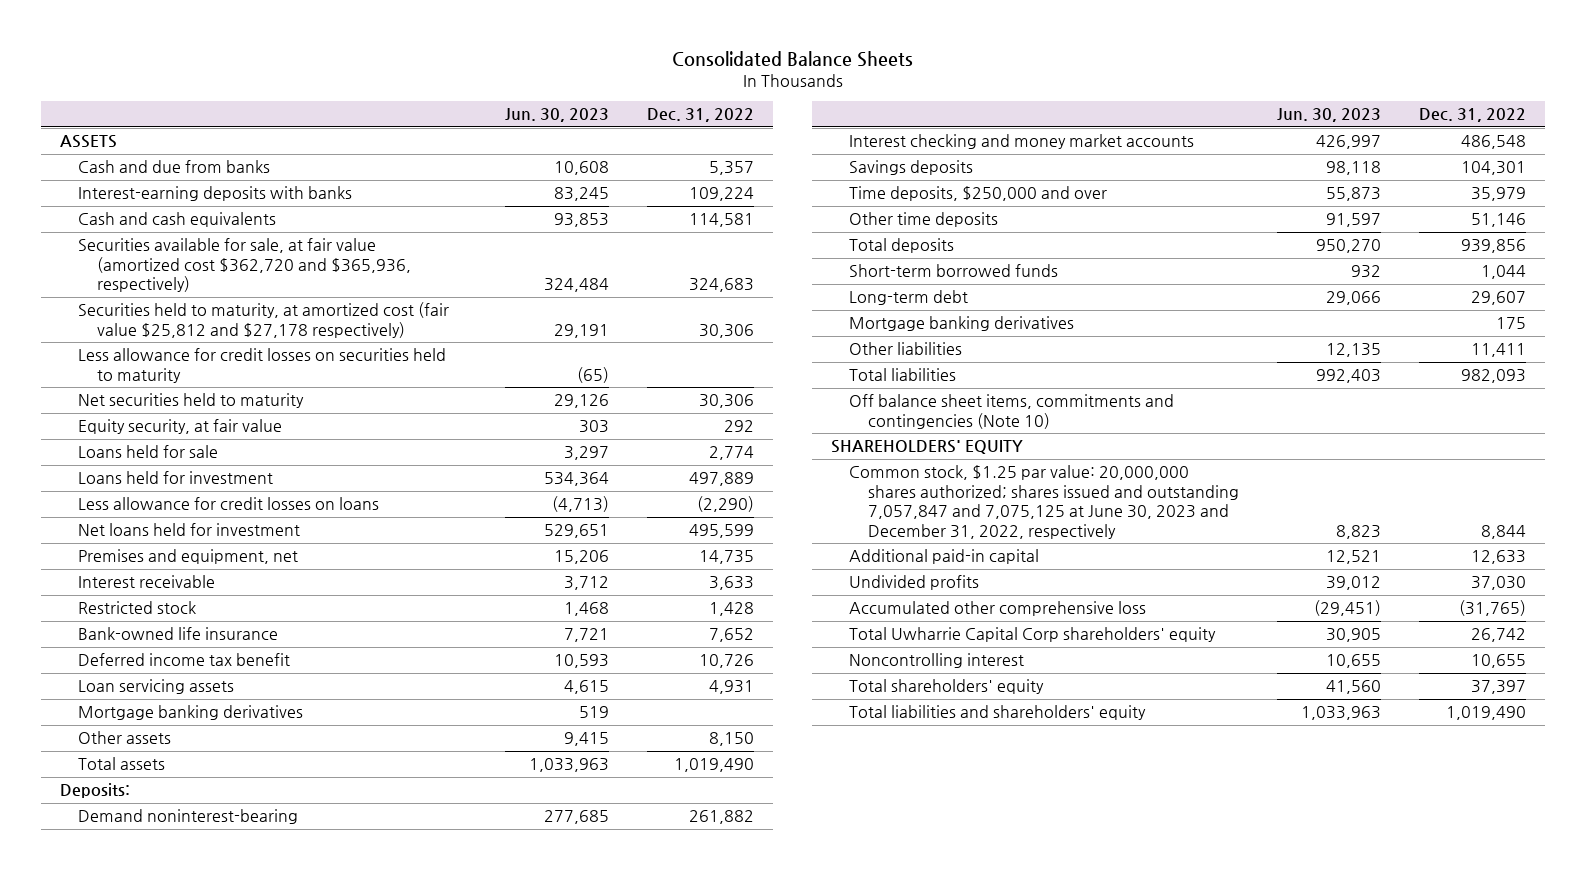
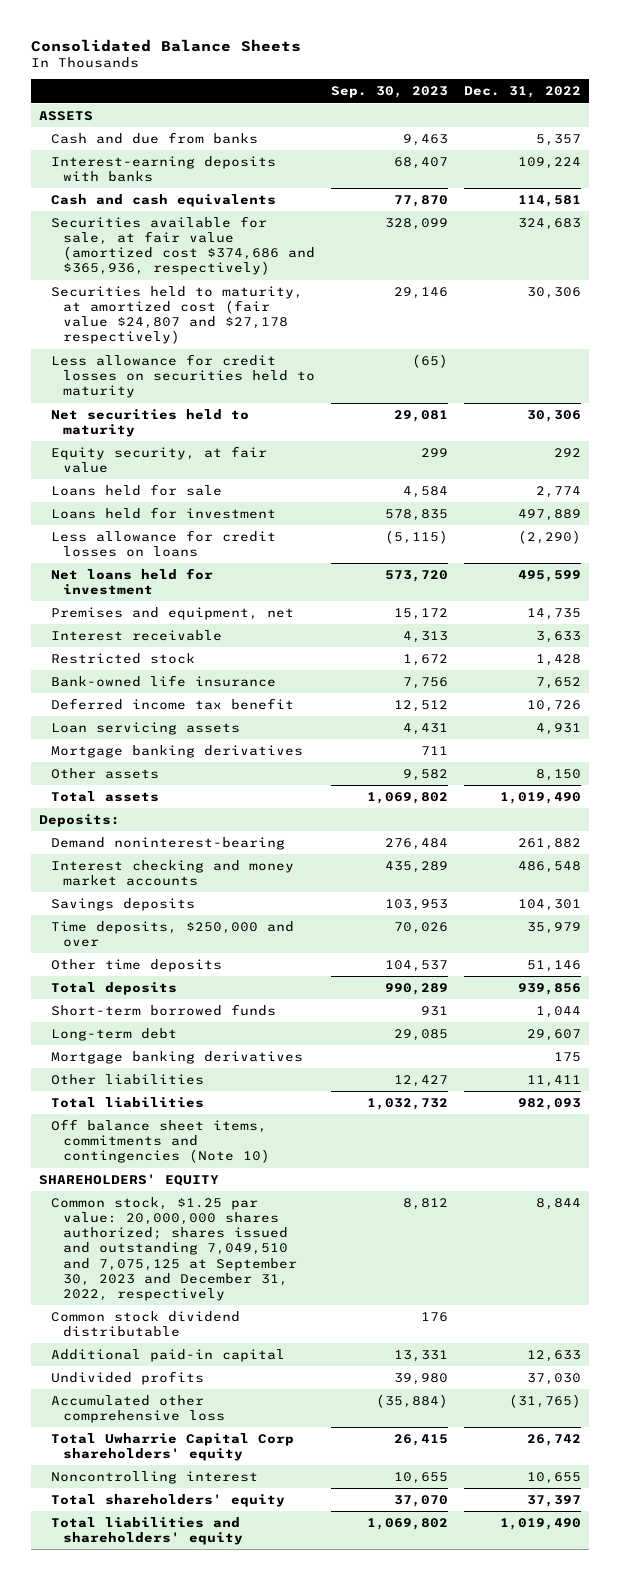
- | Jun. 30, 2023 | Dec. 31, 2022
+ | Sep. 30, 2023 | Dec. 31, 2022
- Securities available for sale, at fair value (amortized cost $362,720 and $365,936, respectively) | 324,484 | 324,683
- Securities held to maturity, at amortized cost (fair value $25,812 and $27,178 respectively) | 29,191 | 30,306
+ Securities available for sale, at fair value (amortized cost $374,686 and $365,936, respectively) | 328,099 | 324,683
+ Securities held to maturity, at amortized cost (fair value $24,807 and $27,178 respectively) | 29,146 | 30,306
- Common stock, $1.25 par value: 20,000,000 shares authorized; shares issued and outstanding 7,057,847 and 7,075,125 at June 30, 2023 and December 31, 2022, respectively | 8,823 | 8,844
+ Common stock, $1.25 par value: 20,000,000 shares authorized; shares issued and outstanding 7,049,510 and 7,075,125 at September 30, 2023 and December 31, 2022, respectively | 8,812 | 8,844
+ Common stock dividend distributable | 176 |

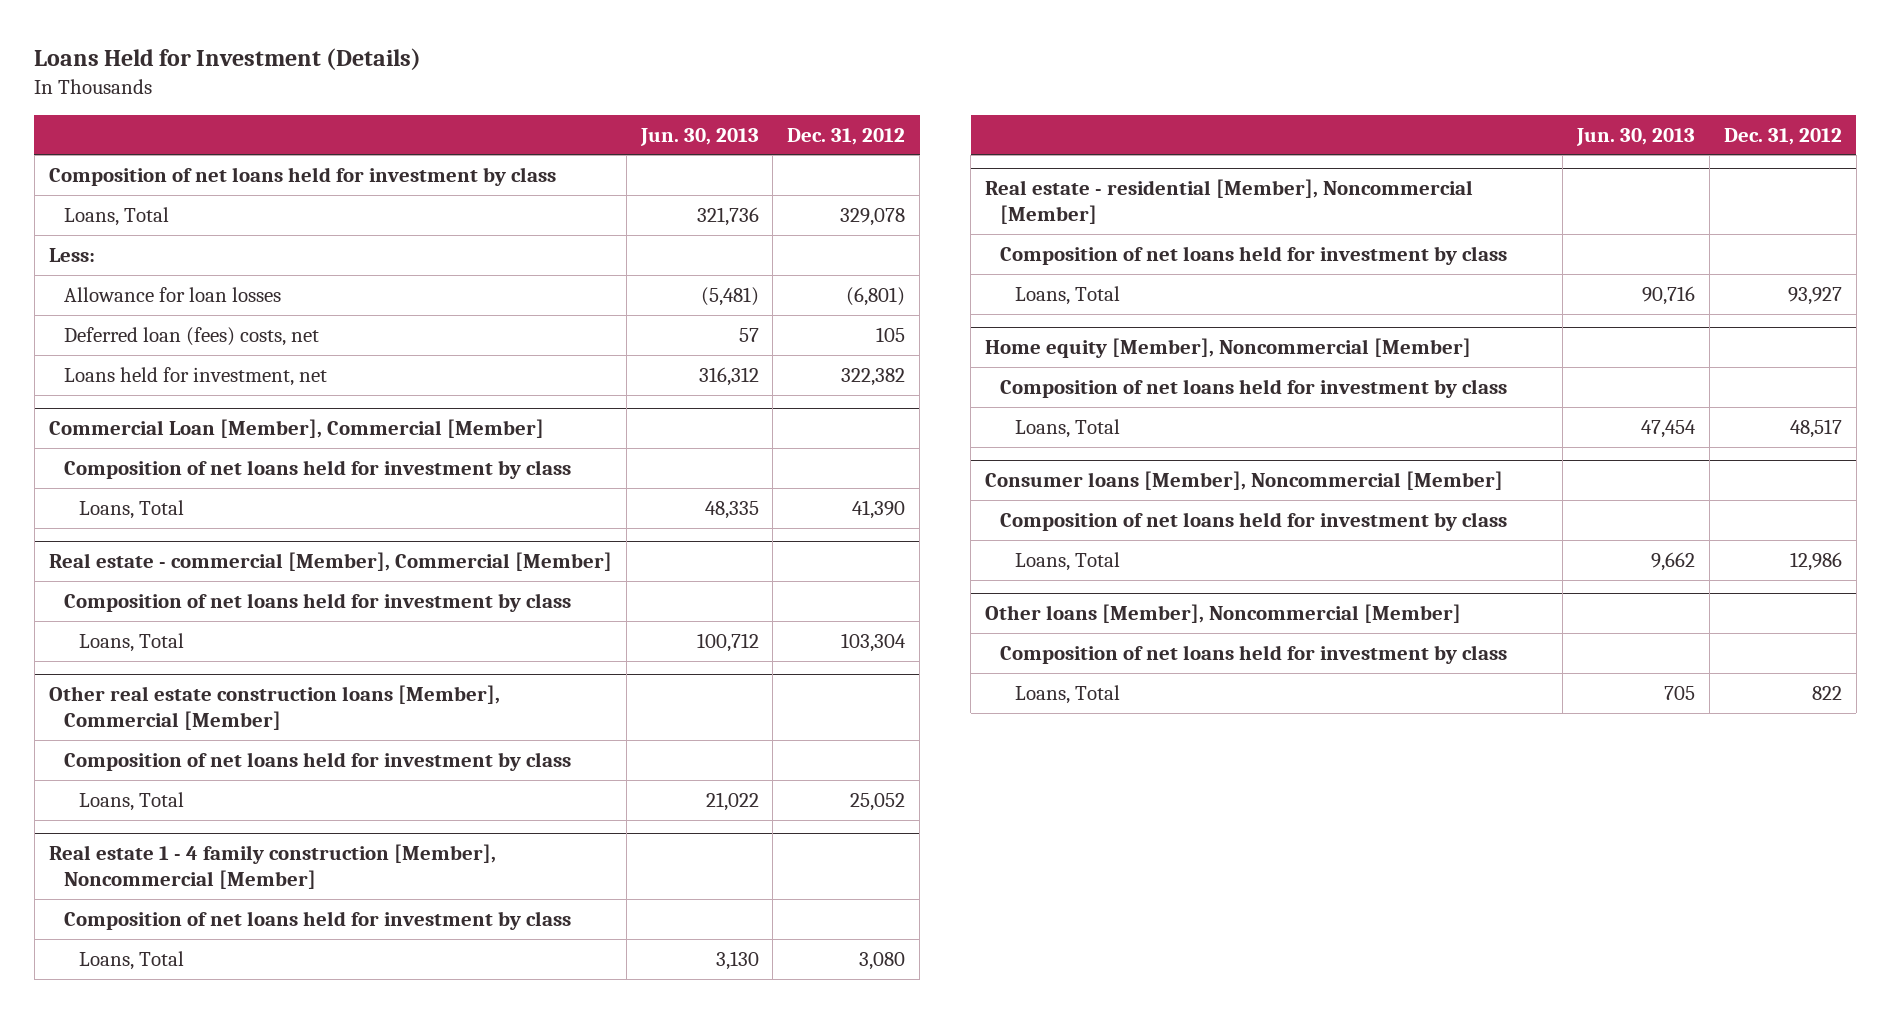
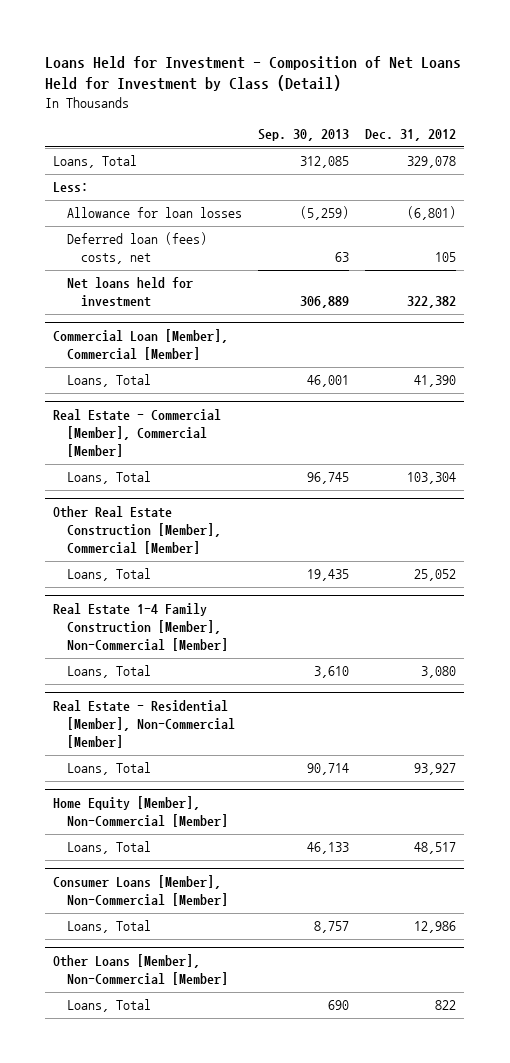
- Loans Held for Investment (Details)
+ Loans Held for Investment - Composition of Net Loans Held for Investment by Class (Detail)
- | Jun. 30, 2013 | Dec. 31, 2012
+ | Sep. 30, 2013 | Dec. 31, 2012
- Composition of net loans held for investment by class
- Loans held for investment, net | 316,312 | 322,382
+ Net loans held for investment | 306,889 | 322,382
@ Commercial Loan [Member], Commercial [Member]
- Composition of net loans held for investment by class
- Real estate - commercial [Member], Commercial [Member]
- Composition of net loans held for investment by class
+ Real Estate - Commercial [Member], Commercial [Member]
- Other real estate construction loans [Member], Commercial [Member]
- Composition of net loans held for investment by class
+ Other Real Estate Construction [Member], Commercial [Member]
- Real estate 1 - 4 family construction [Member], Noncommercial [Member]
- Composition of net loans held for investment by class
+ Real Estate 1-4 Family Construction [Member], Non-Commercial [Member]
- Real estate - residential [Member], Noncommercial [Member]
- Composition of net loans held for investment by class
+ Real Estate - Residential [Member], Non-Commercial [Member]
- Home equity [Member], Noncommercial [Member]
- Composition of net loans held for investment by class
+ Home Equity [Member], Non-Commercial [Member]
- Consumer loans [Member], Noncommercial [Member]
- Composition of net loans held for investment by class
+ Consumer Loans [Member], Non-Commercial [Member]
- Other loans [Member], Noncommercial [Member]
- Composition of net loans held for investment by class
+ Other Loans [Member], Non-Commercial [Member]

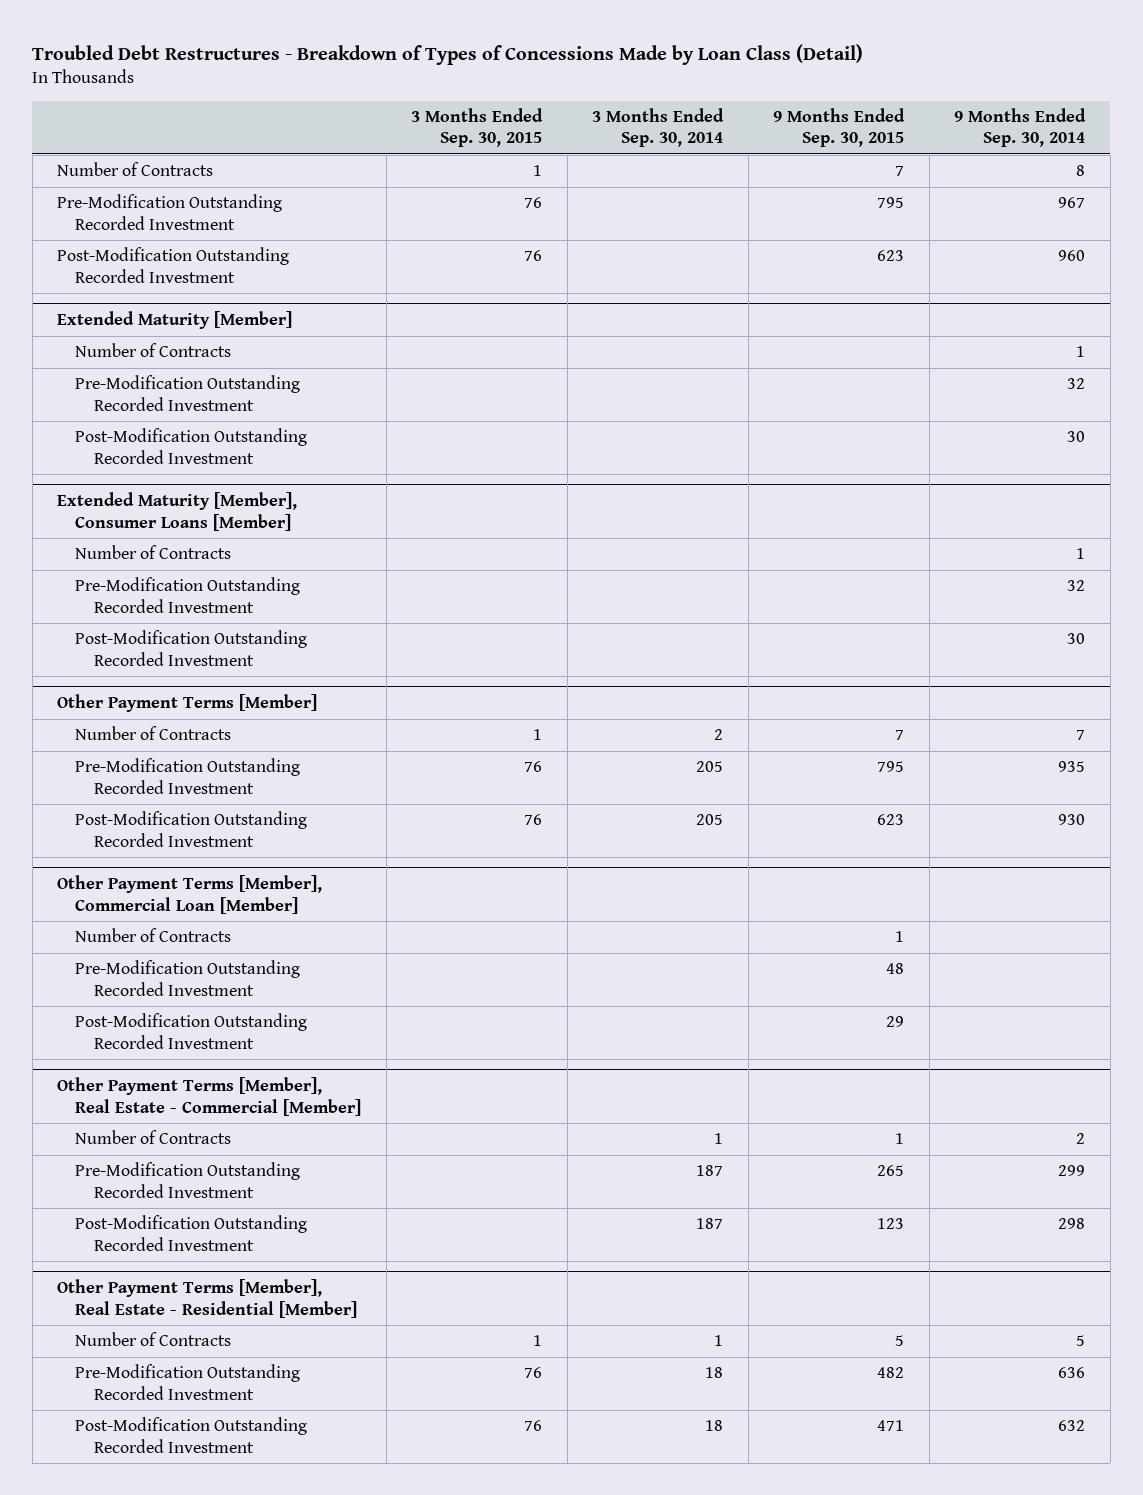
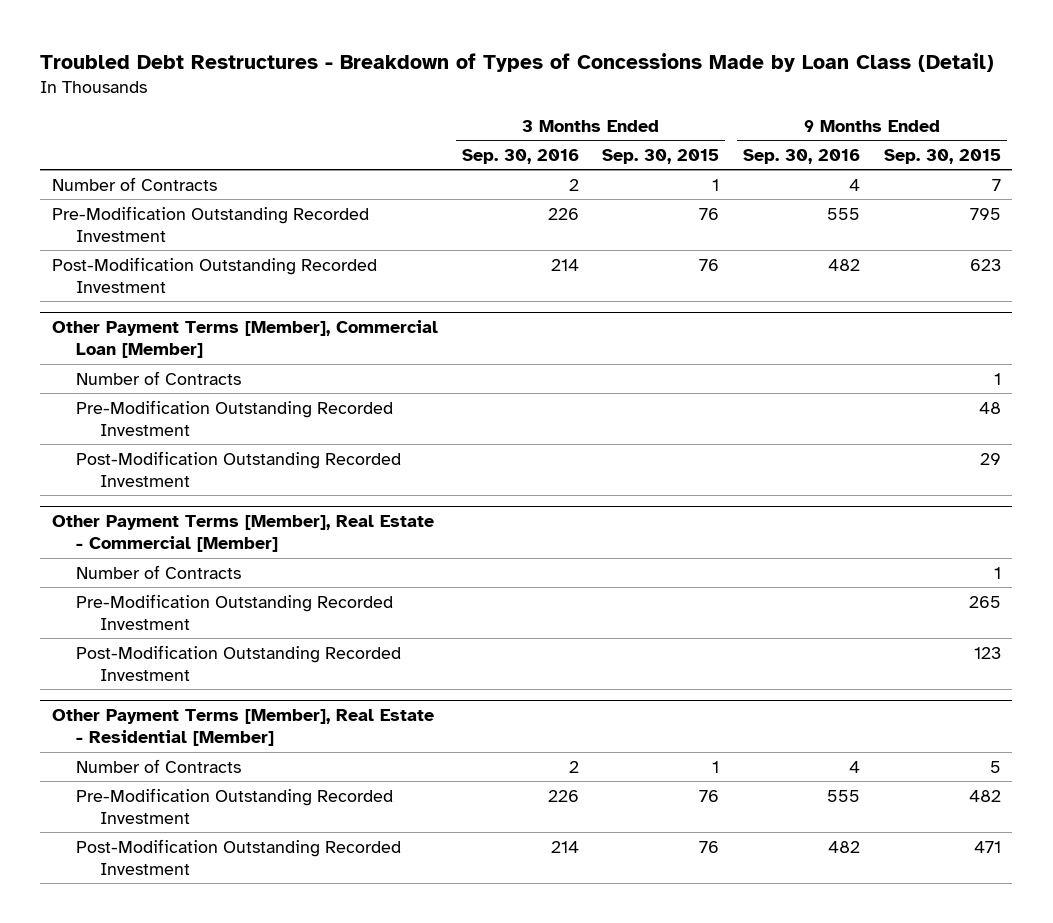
- | 3 Months Ended Sep. 30, 2015 | 3 Months Ended Sep. 30, 2014 | 9 Months Ended Sep. 30, 2015 | 9 Months Ended Sep. 30, 2014
+ | 3 Months Ended Sep. 30, 2016 | 3 Months Ended Sep. 30, 2015 | 9 Months Ended Sep. 30, 2016 | 9 Months Ended Sep. 30, 2015
- Extended Maturity [Member]
- Number of Contracts | | | | 1
- Pre-Modification Outstanding Recorded Investment | | | | 32
- Post-Modification Outstanding Recorded Investment | | | | 30
- Extended Maturity [Member], Consumer Loans [Member]
- Number of Contracts | | | | 1
- Pre-Modification Outstanding Recorded Investment | | | | 32
- Post-Modification Outstanding Recorded Investment | | | | 30
- Other Payment Terms [Member]
- Number of Contracts | 1 | 2 | 7 | 7
- Pre-Modification Outstanding Recorded Investment | 76 | 205 | 795 | 935
- Post-Modification Outstanding Recorded Investment | 76 | 205 | 623 | 930

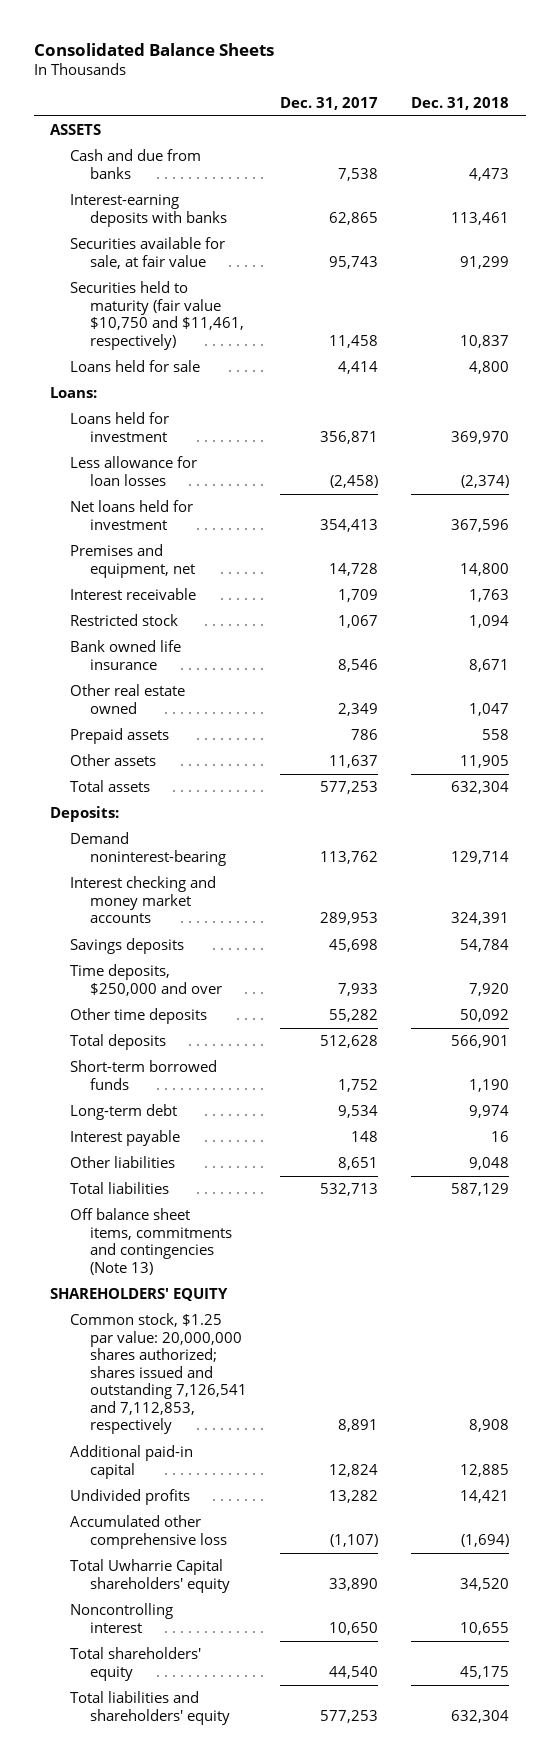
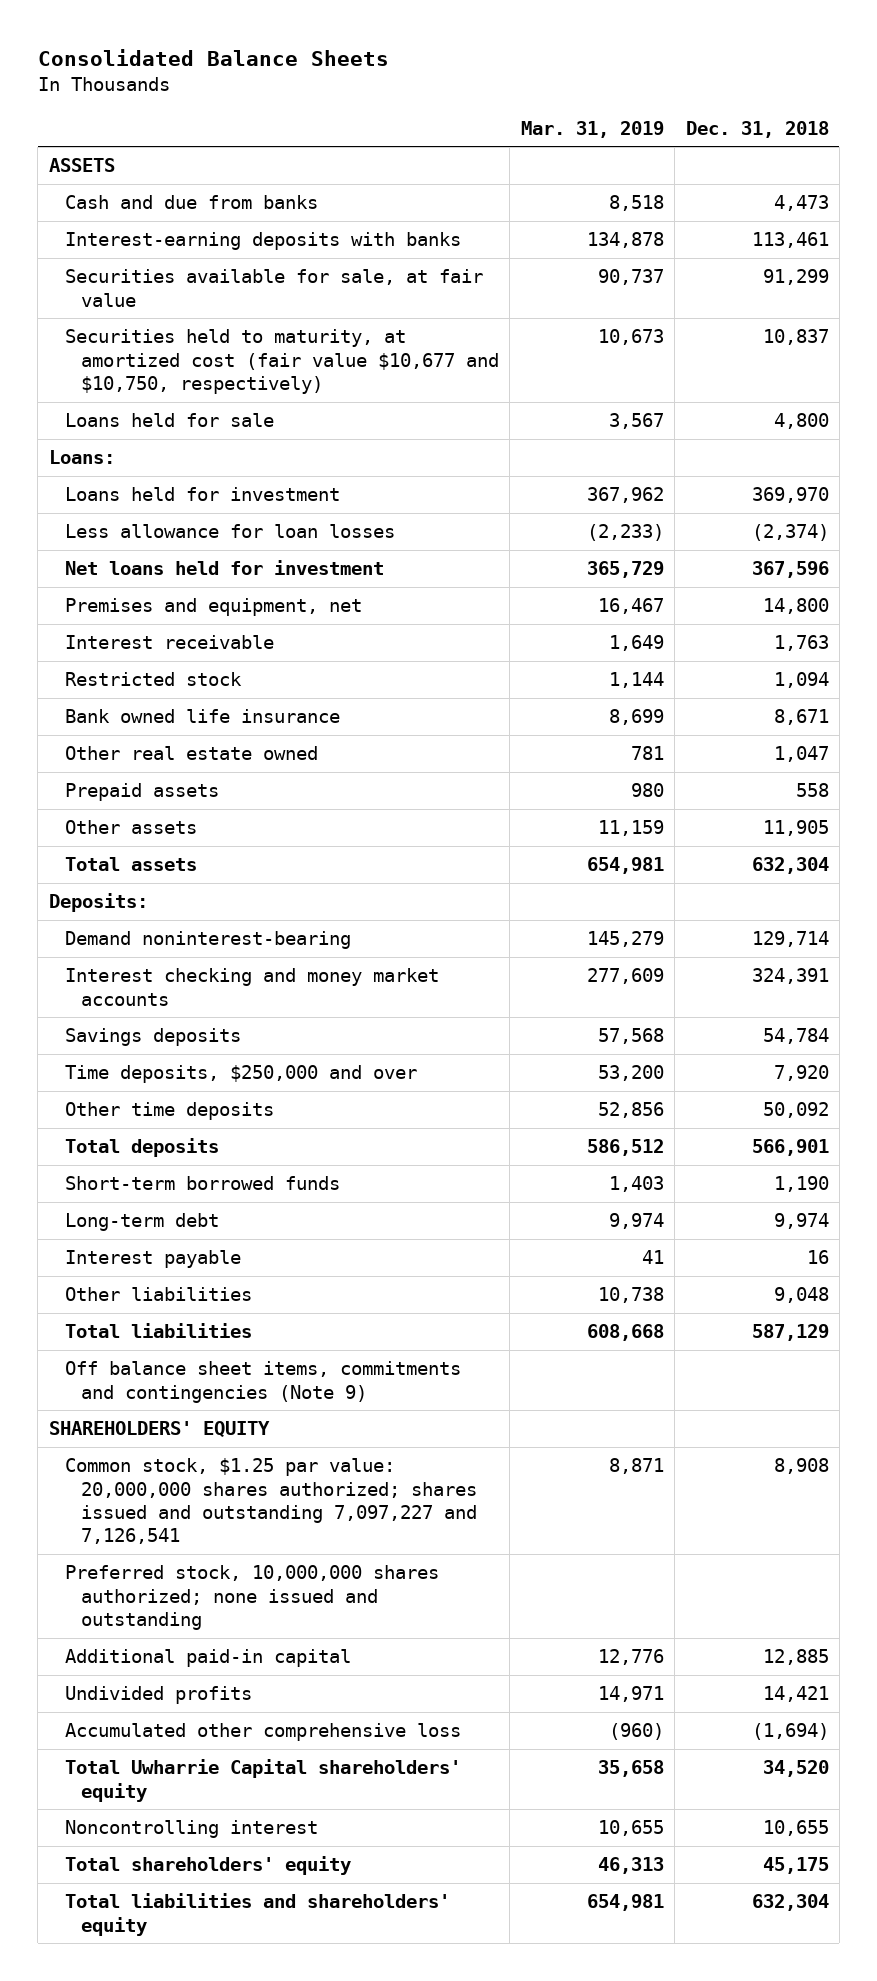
- | Dec. 31, 2017 | Dec. 31, 2018
+ | Mar. 31, 2019 | Dec. 31, 2018
- Securities held to maturity (fair value $10,750 and $11,461, respectively) | 11,458 | 10,837
+ Securities held to maturity, at amortized cost (fair value $10,677 and $10,750, respectively) | 10,673 | 10,837
- Off balance sheet items, commitments and contingencies (Note 13)
+ Off balance sheet items, commitments and contingencies (Note 9)
- Common stock, $1.25 par value: 20,000,000 shares authorized; shares issued and outstanding 7,126,541 and 7,112,853, respectively | 8,891 | 8,908
+ Common stock, $1.25 par value: 20,000,000 shares authorized; shares issued and outstanding 7,097,227 and 7,126,541 | 8,871 | 8,908
+ Preferred stock, 10,000,000 shares authorized; none issued and outstanding

